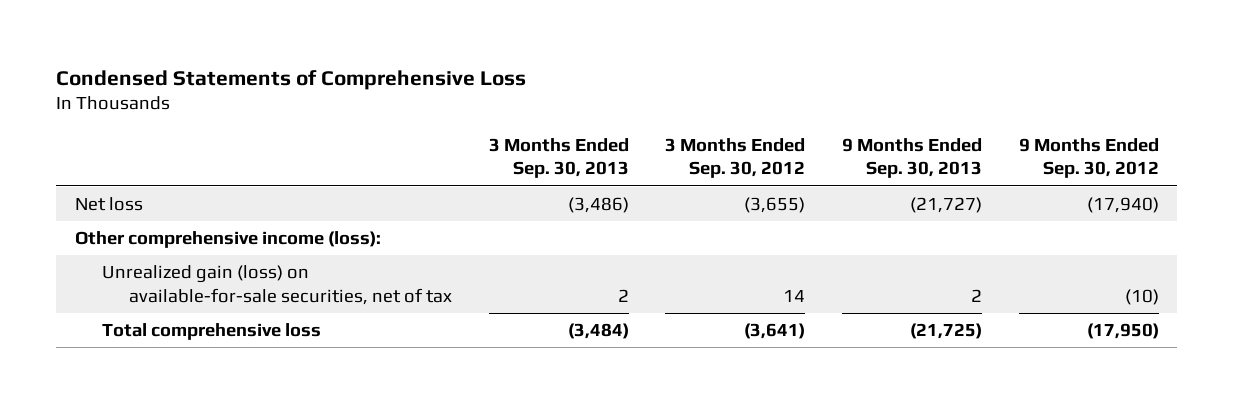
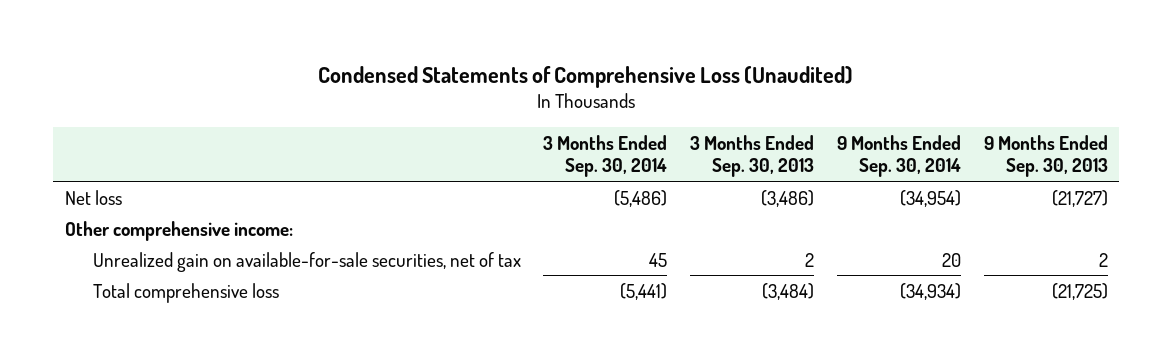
- Condensed Statements of Comprehensive Loss
+ Condensed Statements of Comprehensive Loss (Unaudited)
- | 3 Months Ended Sep. 30, 2013 | 3 Months Ended Sep. 30, 2012 | 9 Months Ended Sep. 30, 2013 | 9 Months Ended Sep. 30, 2012
+ | 3 Months Ended Sep. 30, 2014 | 3 Months Ended Sep. 30, 2013 | 9 Months Ended Sep. 30, 2014 | 9 Months Ended Sep. 30, 2013
- Other comprehensive income (loss):
- Unrealized gain (loss) on available-for-sale securities, net of tax | 2 | 14 | 2 | (10)
+ Other comprehensive income:
+ Unrealized gain on available-for-sale securities, net of tax | 45 | 2 | 20 | 2

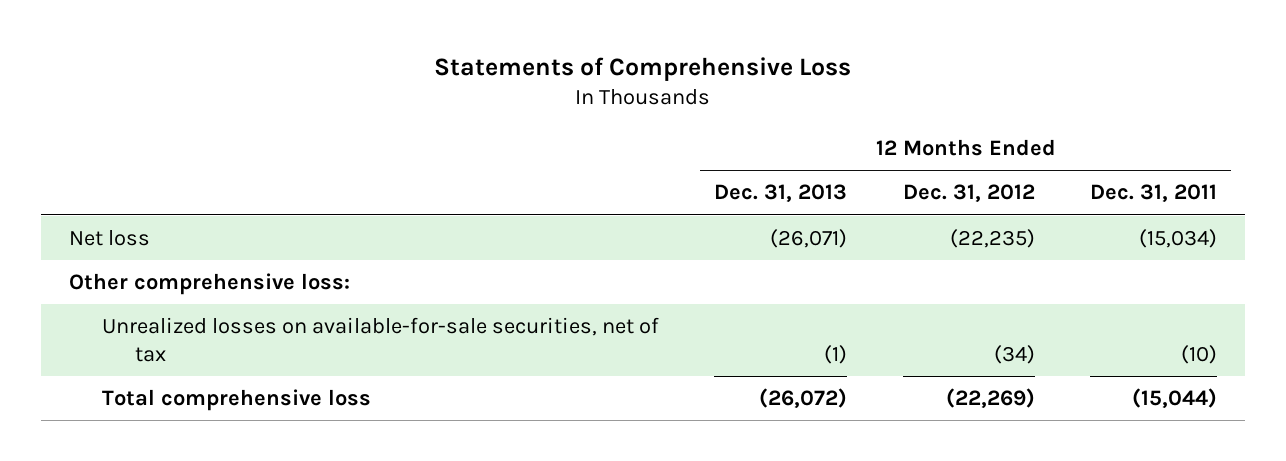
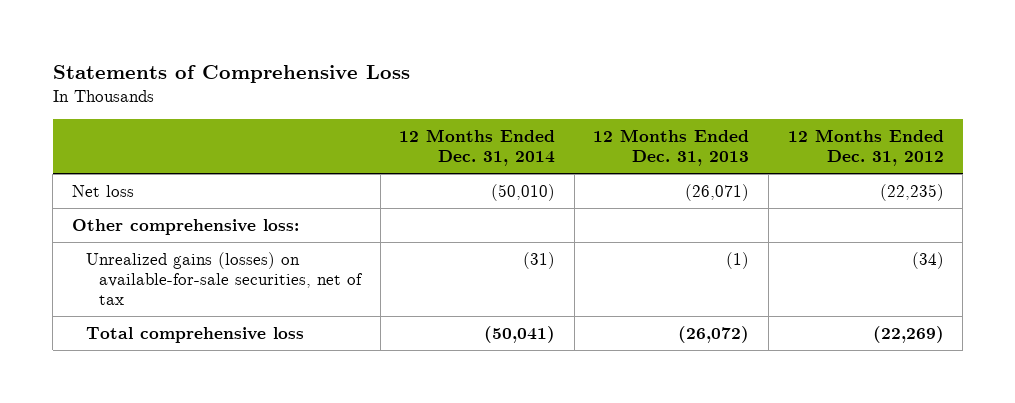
- | 12 Months Ended Dec. 31, 2013 | 12 Months Ended Dec. 31, 2012 | 12 Months Ended Dec. 31, 2011
+ | 12 Months Ended Dec. 31, 2014 | 12 Months Ended Dec. 31, 2013 | 12 Months Ended Dec. 31, 2012
- Unrealized losses on available-for-sale securities, net of tax | (1) | (34) | (10)
+ Unrealized gains (losses) on available-for-sale securities, net of tax | (31) | (1) | (34)

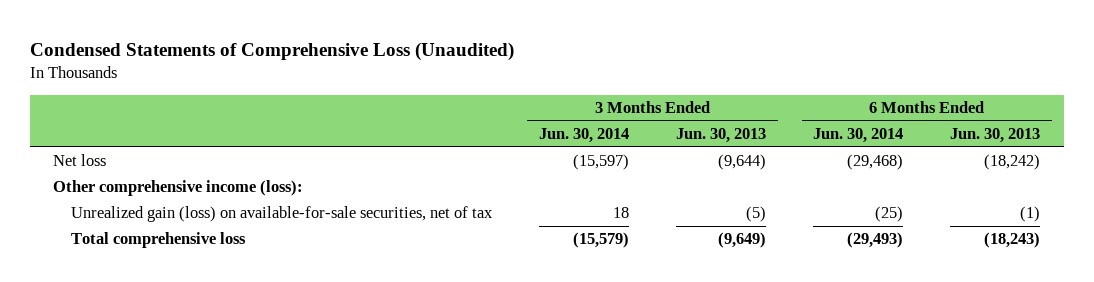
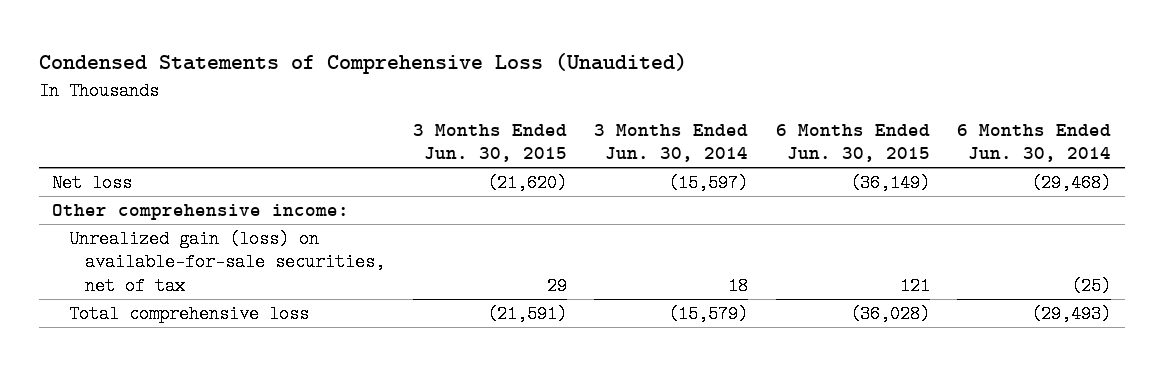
- | 3 Months Ended Jun. 30, 2014 | 3 Months Ended Jun. 30, 2013 | 6 Months Ended Jun. 30, 2014 | 6 Months Ended Jun. 30, 2013
+ | 3 Months Ended Jun. 30, 2015 | 3 Months Ended Jun. 30, 2014 | 6 Months Ended Jun. 30, 2015 | 6 Months Ended Jun. 30, 2014
- Other comprehensive income (loss):
+ Other comprehensive income:

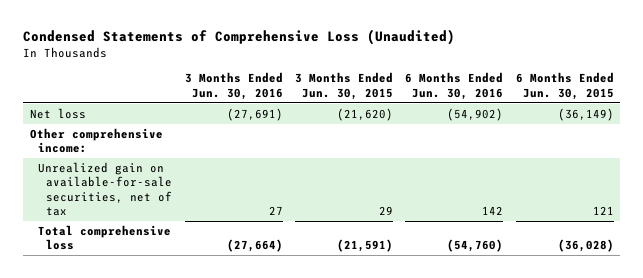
- | 3 Months Ended Jun. 30, 2015 | 3 Months Ended Jun. 30, 2014 | 6 Months Ended Jun. 30, 2015 | 6 Months Ended Jun. 30, 2014
+ | 3 Months Ended Jun. 30, 2016 | 3 Months Ended Jun. 30, 2015 | 6 Months Ended Jun. 30, 2016 | 6 Months Ended Jun. 30, 2015
- Unrealized gain (loss) on available-for-sale securities, net of tax | 29 | 18 | 121 | (25)
+ Unrealized gain on available-for-sale securities, net of tax | 27 | 29 | 142 | 121

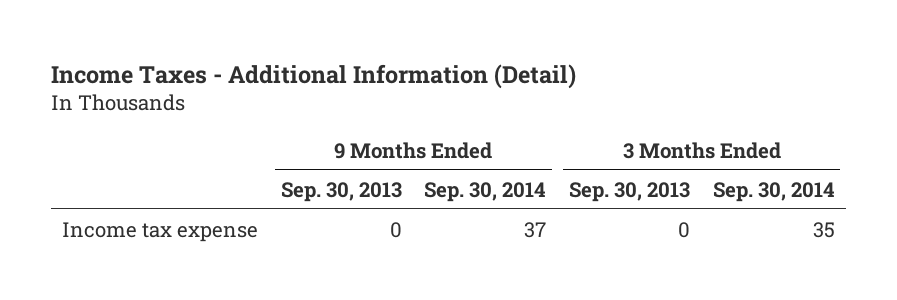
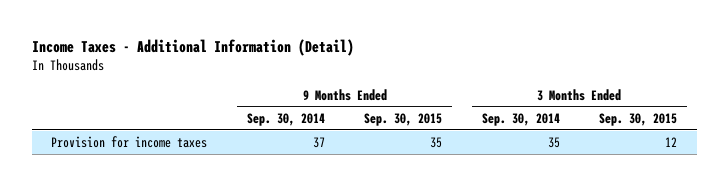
- | 9 Months Ended Sep. 30, 2013 | 9 Months Ended Sep. 30, 2014 | 3 Months Ended Sep. 30, 2013 | 3 Months Ended Sep. 30, 2014
+ | 9 Months Ended Sep. 30, 2014 | 9 Months Ended Sep. 30, 2015 | 3 Months Ended Sep. 30, 2014 | 3 Months Ended Sep. 30, 2015
- Income tax expense | 0 | 37 | 0 | 35
+ Provision for income taxes | 37 | 35 | 35 | 12

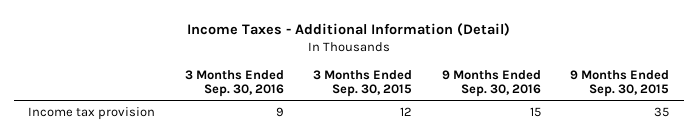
- | 9 Months Ended Sep. 30, 2014 | 9 Months Ended Sep. 30, 2015 | 3 Months Ended Sep. 30, 2014 | 3 Months Ended Sep. 30, 2015
+ | 3 Months Ended Sep. 30, 2016 | 3 Months Ended Sep. 30, 2015 | 9 Months Ended Sep. 30, 2016 | 9 Months Ended Sep. 30, 2015
- Provision for income taxes | 37 | 35 | 35 | 12
+ Income tax provision | 9 | 12 | 15 | 35

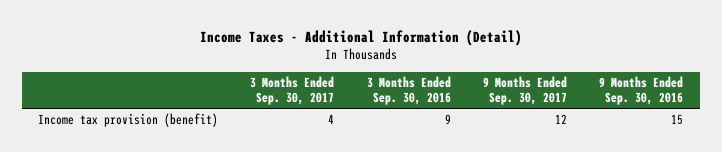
- | 3 Months Ended Sep. 30, 2016 | 3 Months Ended Sep. 30, 2015 | 9 Months Ended Sep. 30, 2016 | 9 Months Ended Sep. 30, 2015
+ | 3 Months Ended Sep. 30, 2017 | 3 Months Ended Sep. 30, 2016 | 9 Months Ended Sep. 30, 2017 | 9 Months Ended Sep. 30, 2016
- Income tax provision | 9 | 12 | 15 | 35
+ Income tax provision (benefit) | 4 | 9 | 12 | 15

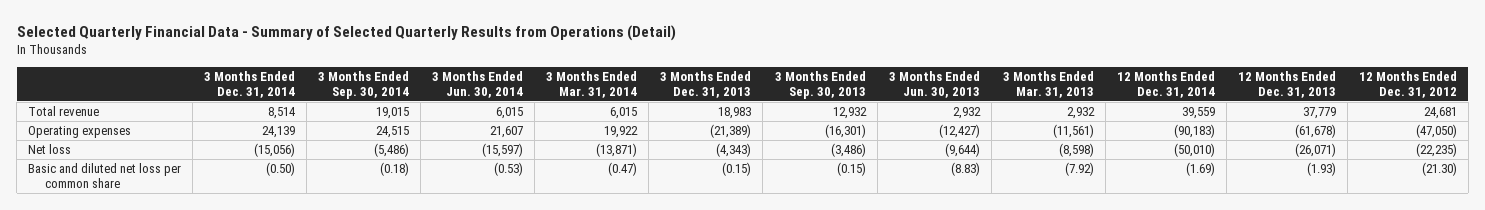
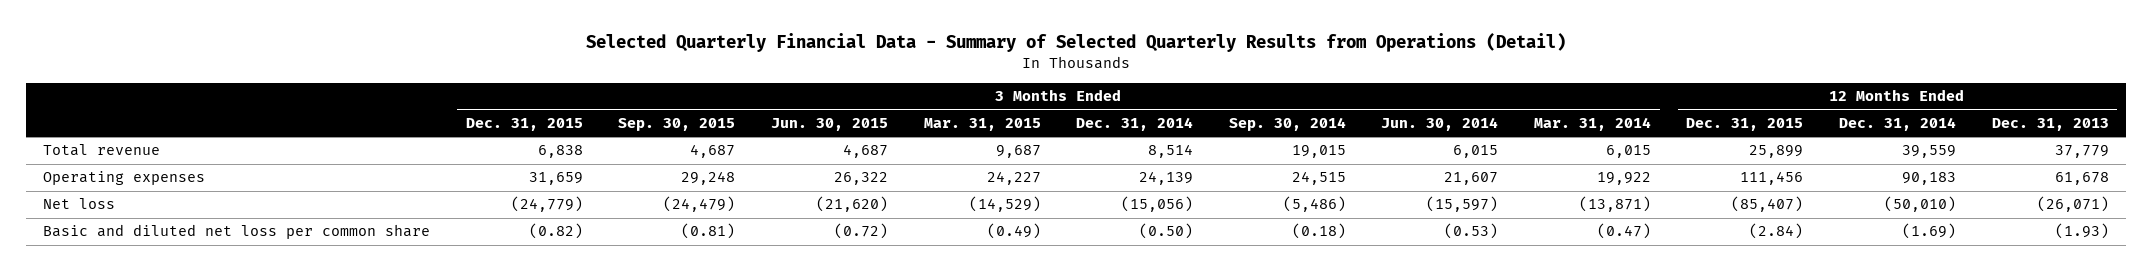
- | 3 Months Ended Dec. 31, 2014 | 3 Months Ended Sep. 30, 2014 | 3 Months Ended Jun. 30, 2014 | 3 Months Ended Mar. 31, 2014 | 3 Months Ended Dec. 31, 2013 | 3 Months Ended Sep. 30, 2013 | 3 Months Ended Jun. 30, 2013 | 3 Months Ended Mar. 31, 2013 | 12 Months Ended Dec. 31, 2014 | 12 Months Ended Dec. 31, 2013 | 12 Months Ended Dec. 31, 2012
+ | 3 Months Ended Dec. 31, 2015 | 3 Months Ended Sep. 30, 2015 | 3 Months Ended Jun. 30, 2015 | 3 Months Ended Mar. 31, 2015 | 3 Months Ended Dec. 31, 2014 | 3 Months Ended Sep. 30, 2014 | 3 Months Ended Jun. 30, 2014 | 3 Months Ended Mar. 31, 2014 | 12 Months Ended Dec. 31, 2015 | 12 Months Ended Dec. 31, 2014 | 12 Months Ended Dec. 31, 2013
- Operating expenses | 24,139 | 24,515 | 21,607 | 19,922 | (21,389) | (16,301) | (12,427) | (11,561) | (90,183) | (61,678) | (47,050)
+ Operating expenses | 31,659 | 29,248 | 26,322 | 24,227 | 24,139 | 24,515 | 21,607 | 19,922 | 111,456 | 90,183 | 61,678

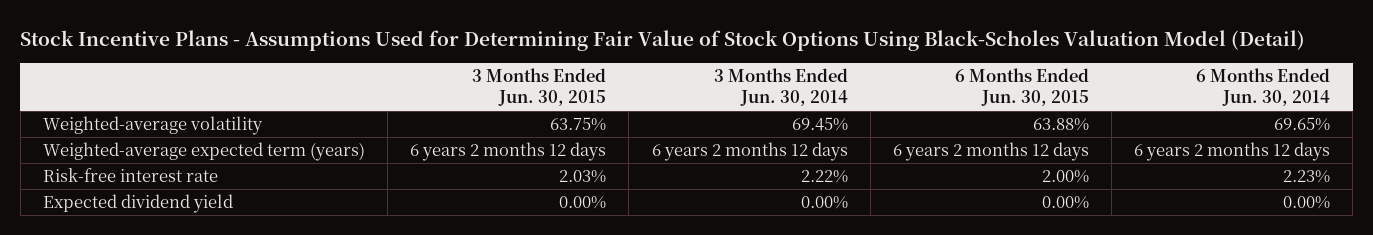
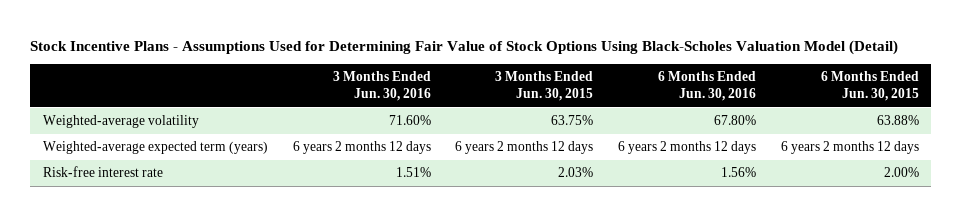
- | 3 Months Ended Jun. 30, 2015 | 3 Months Ended Jun. 30, 2014 | 6 Months Ended Jun. 30, 2015 | 6 Months Ended Jun. 30, 2014
+ | 3 Months Ended Jun. 30, 2016 | 3 Months Ended Jun. 30, 2015 | 6 Months Ended Jun. 30, 2016 | 6 Months Ended Jun. 30, 2015
- Expected dividend yield | 0.00% | 0.00% | 0.00% | 0.00%

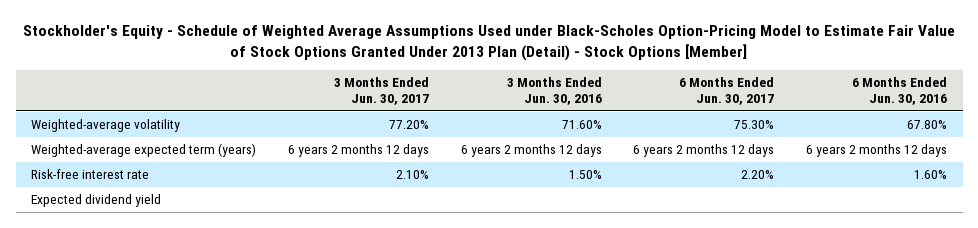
- Stock Incentive Plans - Assumptions Used for Determining Fair Value of Stock Options Using Black-Scholes Valuation Model (Detail)
+ Stockholder's Equity - Schedule of Weighted Average Assumptions Used under Black-Scholes Option-Pricing Model to Estimate Fair Value of Stock Options Granted Under 2013 Plan (Detail) - Stock Options [Member]
- | 3 Months Ended Jun. 30, 2016 | 3 Months Ended Jun. 30, 2015 | 6 Months Ended Jun. 30, 2016 | 6 Months Ended Jun. 30, 2015
+ | 3 Months Ended Jun. 30, 2017 | 3 Months Ended Jun. 30, 2016 | 6 Months Ended Jun. 30, 2017 | 6 Months Ended Jun. 30, 2016
- Risk-free interest rate | 1.51% | 2.03% | 1.56% | 2.00%
+ Risk-free interest rate | 2.10% | 1.50% | 2.20% | 1.60%
+ Expected dividend yield

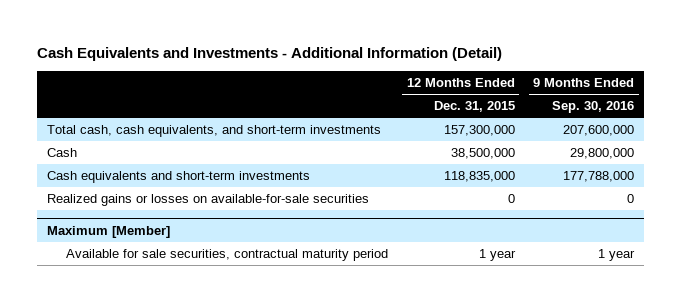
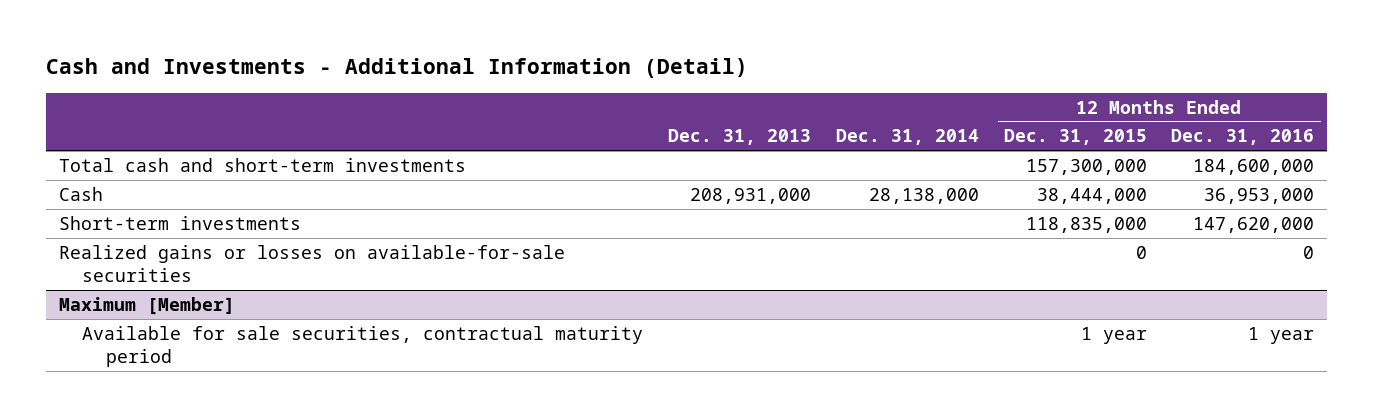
- Cash Equivalents and Investments - Additional Information (Detail)
+ Cash and Investments - Additional Information (Detail)
- | 12 Months Ended Dec. 31, 2015 | 9 Months Ended Sep. 30, 2016
+ | Dec. 31, 2013 | Dec. 31, 2014 | 12 Months Ended Dec. 31, 2015 | 12 Months Ended Dec. 31, 2016
- Total cash, cash equivalents, and short-term investments | 157,300,000 | 207,600,000
- Cash | 38,500,000 | 29,800,000
- Cash equivalents and short-term investments | 118,835,000 | 177,788,000
+ Total cash and short-term investments | | | 157,300,000 | 184,600,000
+ Cash | 208,931,000 | 28,138,000 | 38,444,000 | 36,953,000
+ Short-term investments | | | 118,835,000 | 147,620,000

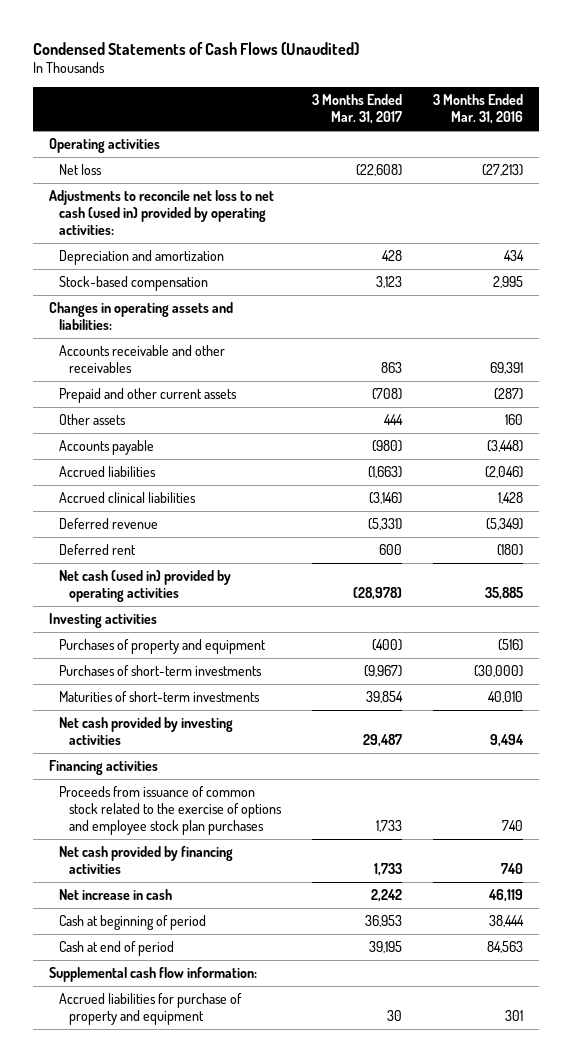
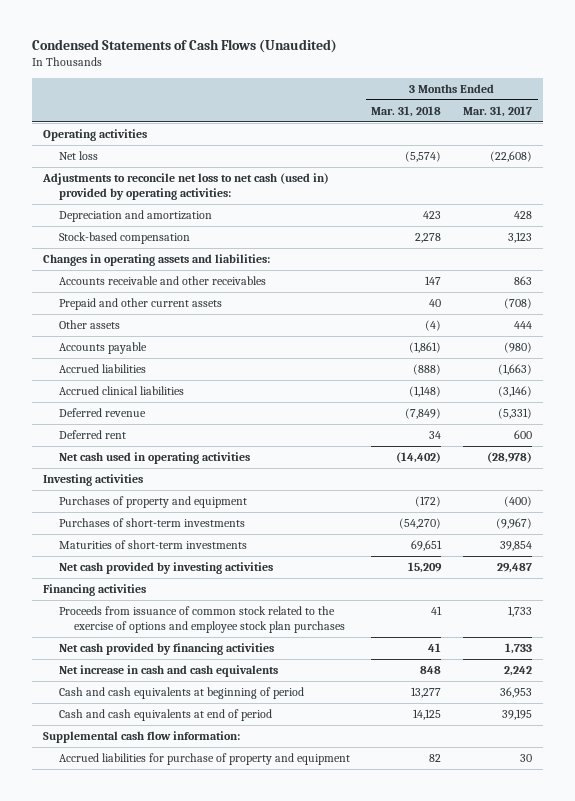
- | 3 Months Ended Mar. 31, 2017 | 3 Months Ended Mar. 31, 2016
+ | 3 Months Ended Mar. 31, 2018 | 3 Months Ended Mar. 31, 2017
- Net cash (used in) provided by operating activities | (28,978) | 35,885
+ Net cash used in operating activities | (14,402) | (28,978)
- Net increase in cash | 2,242 | 46,119
- Cash at beginning of period | 36,953 | 38,444
- Cash at end of period | 39,195 | 84,563
+ Net increase in cash and cash equivalents | 848 | 2,242
+ Cash and cash equivalents at beginning of period | 13,277 | 36,953
+ Cash and cash equivalents at end of period | 14,125 | 39,195

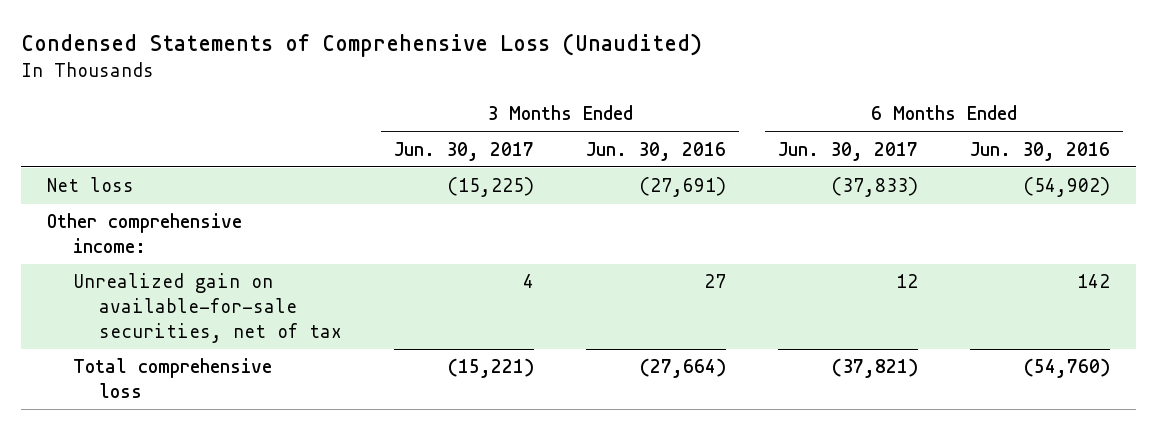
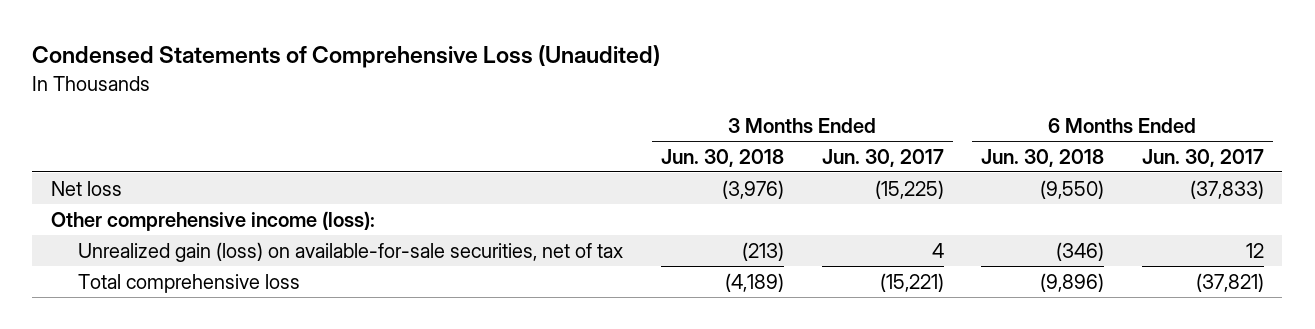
- | 3 Months Ended Jun. 30, 2017 | 3 Months Ended Jun. 30, 2016 | 6 Months Ended Jun. 30, 2017 | 6 Months Ended Jun. 30, 2016
+ | 3 Months Ended Jun. 30, 2018 | 3 Months Ended Jun. 30, 2017 | 6 Months Ended Jun. 30, 2018 | 6 Months Ended Jun. 30, 2017
- Other comprehensive income:
- Unrealized gain on available-for-sale securities, net of tax | 4 | 27 | 12 | 142
+ Other comprehensive income (loss):
+ Unrealized gain (loss) on available-for-sale securities, net of tax | (213) | 4 | (346) | 12

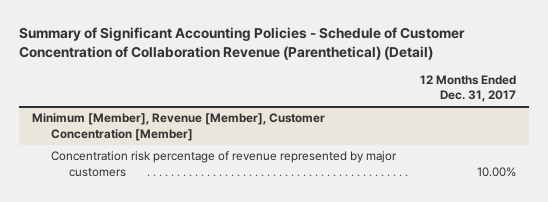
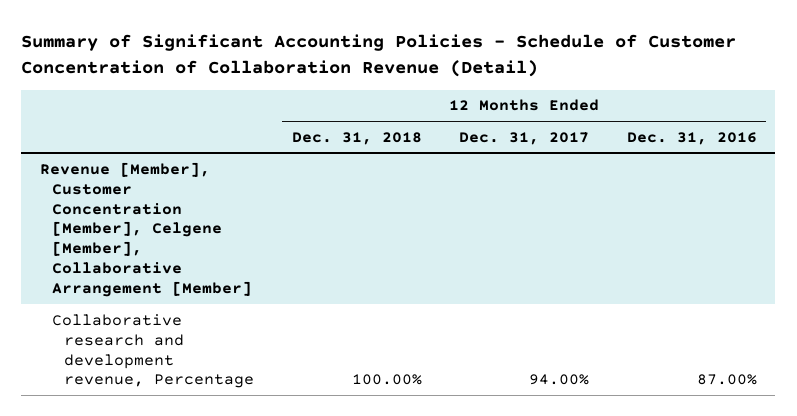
- Summary of Significant Accounting Policies - Schedule of Customer Concentration of Collaboration Revenue (Parenthetical) (Detail)
+ Summary of Significant Accounting Policies - Schedule of Customer Concentration of Collaboration Revenue (Detail)
- | 12 Months Ended Dec. 31, 2017
+ | 12 Months Ended Dec. 31, 2018 | 12 Months Ended Dec. 31, 2017 | 12 Months Ended Dec. 31, 2016
- Minimum [Member], Revenue [Member], Customer Concentration [Member]
- Concentration risk percentage of revenue represented by major customers | 10.00%
+ Revenue [Member], Customer Concentration [Member], Celgene [Member], Collaborative Arrangement [Member]
+ Collaborative research and development revenue, Percentage | 100.00% | 94.00% | 87.00%

